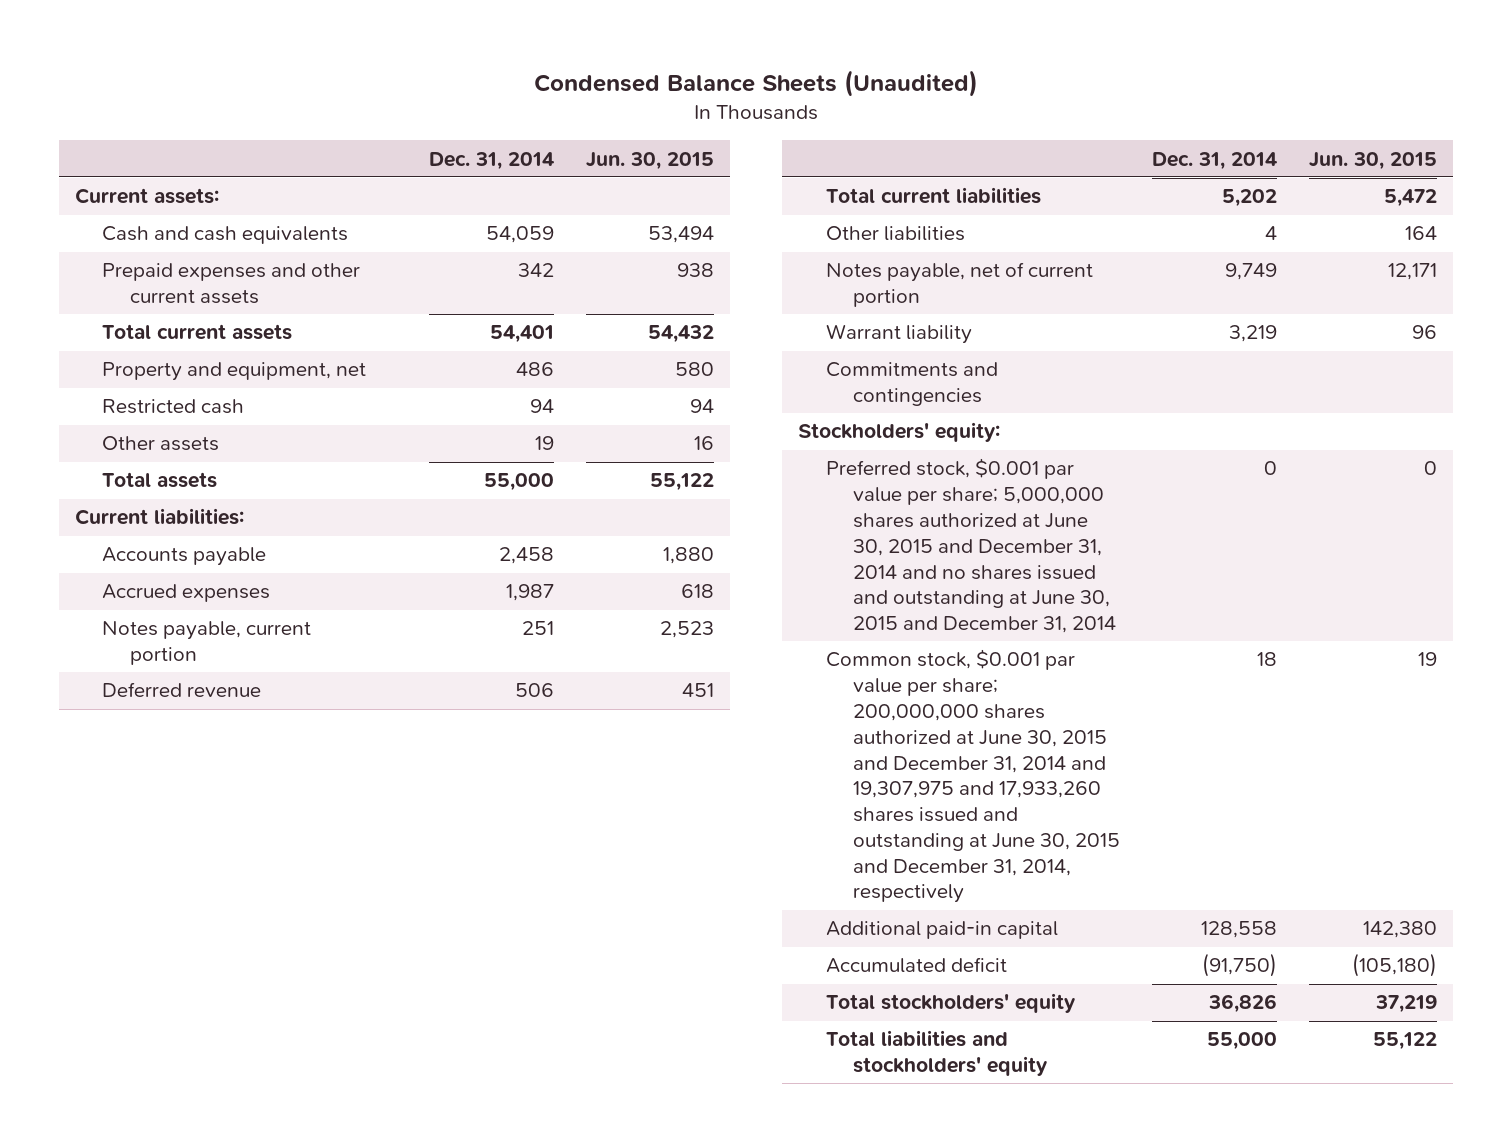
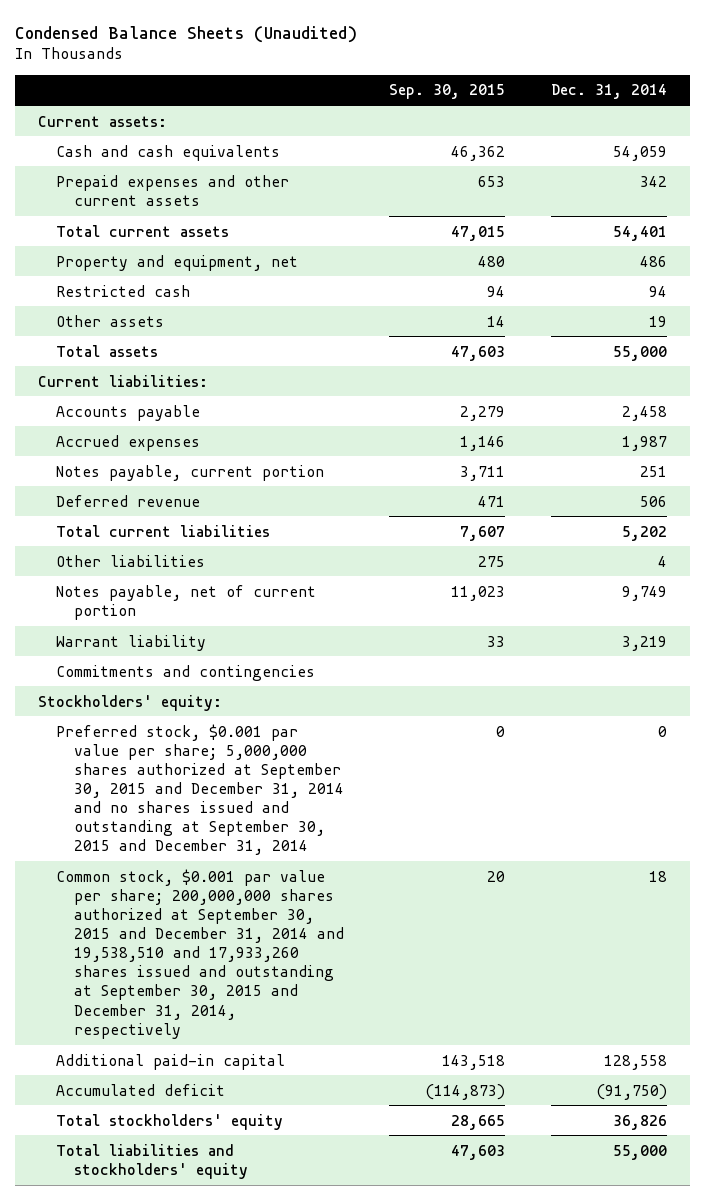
- | Dec. 31, 2014 | Jun. 30, 2015
+ | Sep. 30, 2015 | Dec. 31, 2014
- Preferred stock, $0.001 par value per share; 5,000,000 shares authorized at June 30, 2015 and December 31, 2014 and no shares issued and outstanding at June 30, 2015 and December 31, 2014 | 0 | 0
- Common stock, $0.001 par value per share; 200,000,000 shares authorized at June 30, 2015 and December 31, 2014 and 19,307,975 and 17,933,260 shares issued and outstanding at June 30, 2015 and December 31, 2014, respectively | 18 | 19
+ Preferred stock, $0.001 par value per share; 5,000,000 shares authorized at September 30, 2015 and December 31, 2014 and no shares issued and outstanding at September 30, 2015 and December 31, 2014 | 0 | 0
+ Common stock, $0.001 par value per share; 200,000,000 shares authorized at September 30, 2015 and December 31, 2014 and 19,538,510 and 17,933,260 shares issued and outstanding at September 30, 2015 and December 31, 2014, respectively | 20 | 18

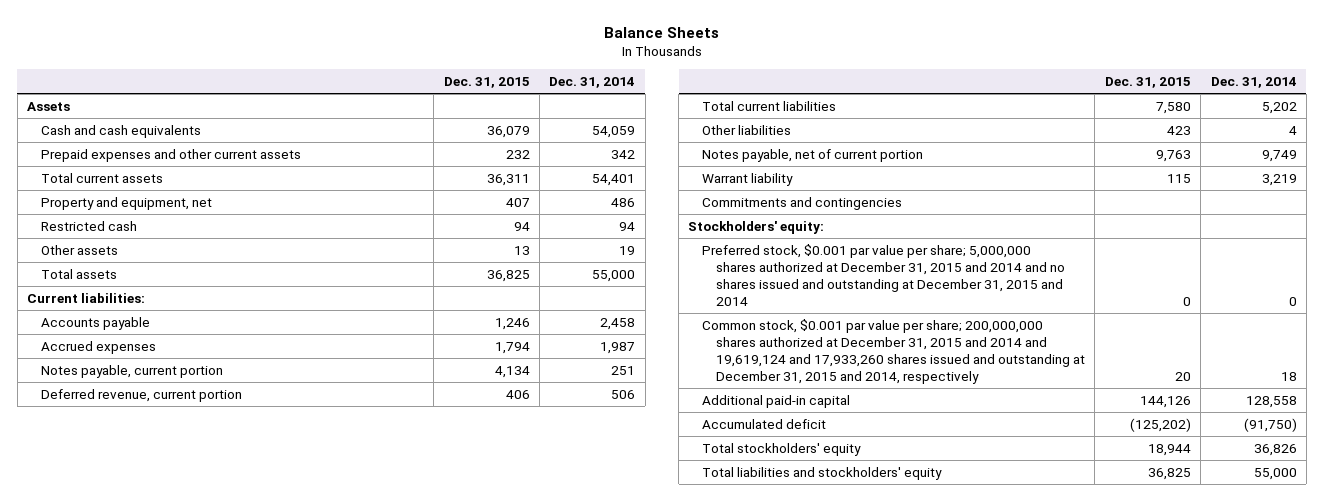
- Condensed Balance Sheets (Unaudited)
+ Balance Sheets
- | Sep. 30, 2015 | Dec. 31, 2014
+ | Dec. 31, 2015 | Dec. 31, 2014
- Current assets:
+ Assets
- Deferred revenue | 471 | 506
+ Deferred revenue, current portion | 406 | 506
- Preferred stock, $0.001 par value per share; 5,000,000 shares authorized at September 30, 2015 and December 31, 2014 and no shares issued and outstanding at September 30, 2015 and December 31, 2014 | 0 | 0
- Common stock, $0.001 par value per share; 200,000,000 shares authorized at September 30, 2015 and December 31, 2014 and 19,538,510 and 17,933,260 shares issued and outstanding at September 30, 2015 and December 31, 2014, respectively | 20 | 18
+ Preferred stock, $0.001 par value per share; 5,000,000 shares authorized at December 31, 2015 and 2014 and no shares issued and outstanding at December 31, 2015 and 2014 | 0 | 0
+ Common stock, $0.001 par value per share; 200,000,000 shares authorized at December 31, 2015 and 2014 and 19,619,124 and 17,933,260 shares issued and outstanding at December 31, 2015 and 2014, respectively | 20 | 18

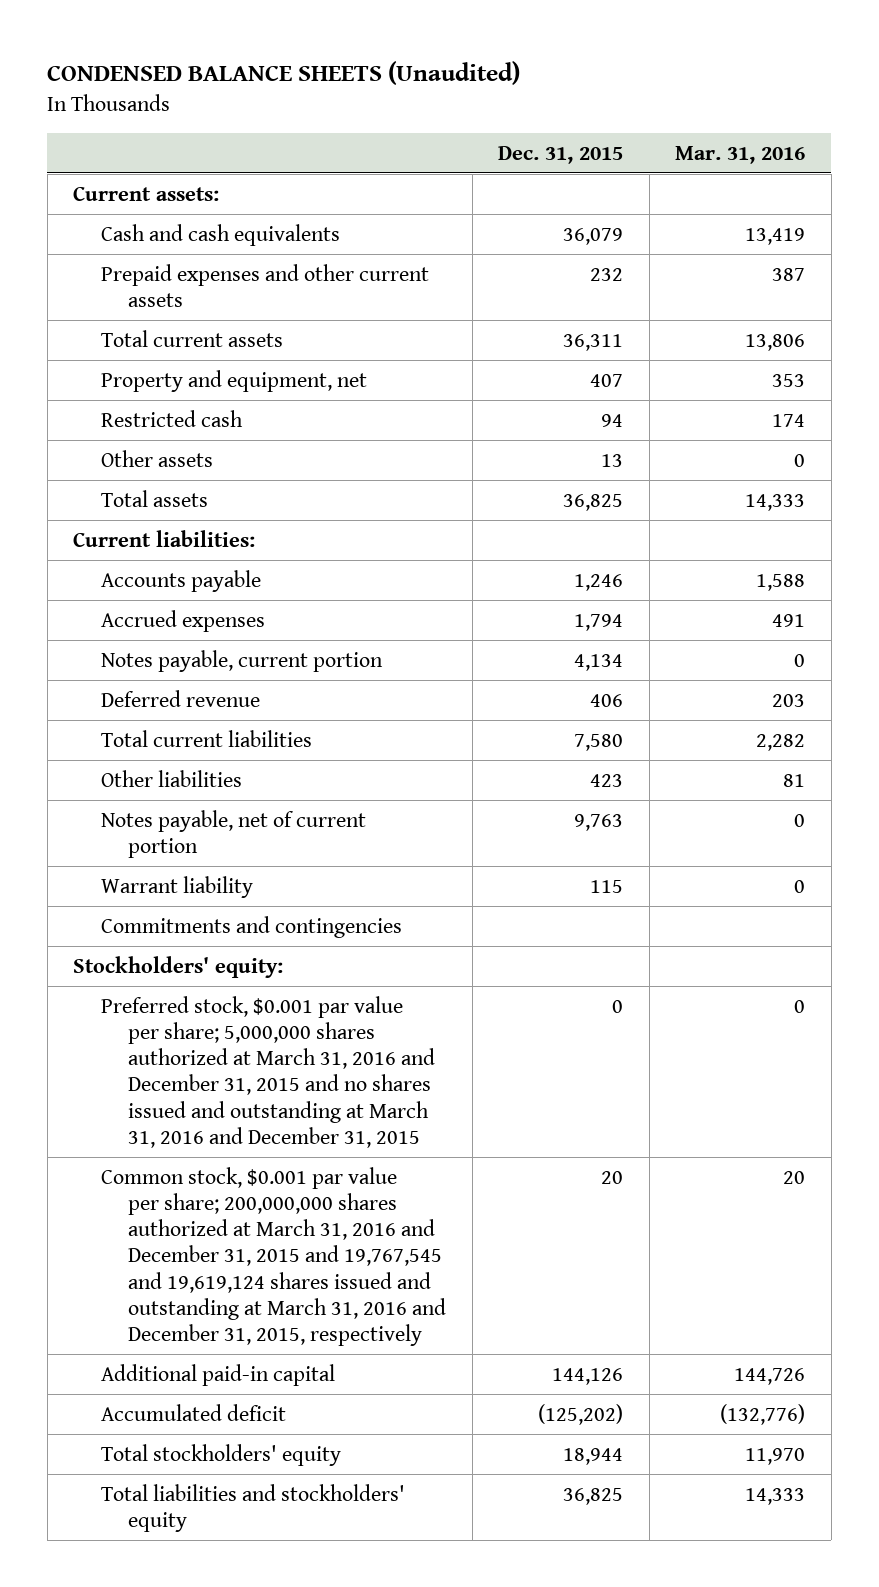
- Balance Sheets
+ CONDENSED BALANCE SHEETS (Unaudited)
- | Dec. 31, 2015 | Dec. 31, 2014
+ | Dec. 31, 2015 | Mar. 31, 2016
- Assets
+ Current assets:
- Deferred revenue, current portion | 406 | 506
+ Deferred revenue | 406 | 203
- Preferred stock, $0.001 par value per share; 5,000,000 shares authorized at December 31, 2015 and 2014 and no shares issued and outstanding at December 31, 2015 and 2014 | 0 | 0
- Common stock, $0.001 par value per share; 200,000,000 shares authorized at December 31, 2015 and 2014 and 19,619,124 and 17,933,260 shares issued and outstanding at December 31, 2015 and 2014, respectively | 20 | 18
+ Preferred stock, $0.001 par value per share; 5,000,000 shares authorized at March 31, 2016 and December 31, 2015 and no shares issued and outstanding at March 31, 2016 and December 31, 2015 | 0 | 0
+ Common stock, $0.001 par value per share; 200,000,000 shares authorized at March 31, 2016 and December 31, 2015 and 19,767,545 and 19,619,124 shares issued and outstanding at March 31, 2016 and December 31, 2015, respectively | 20 | 20

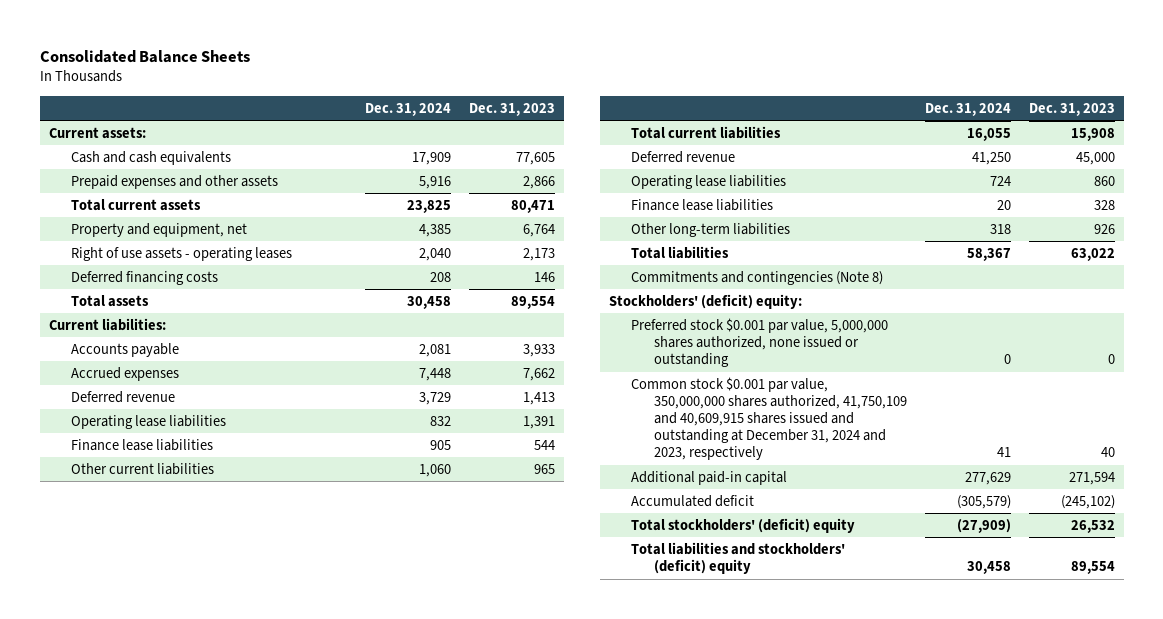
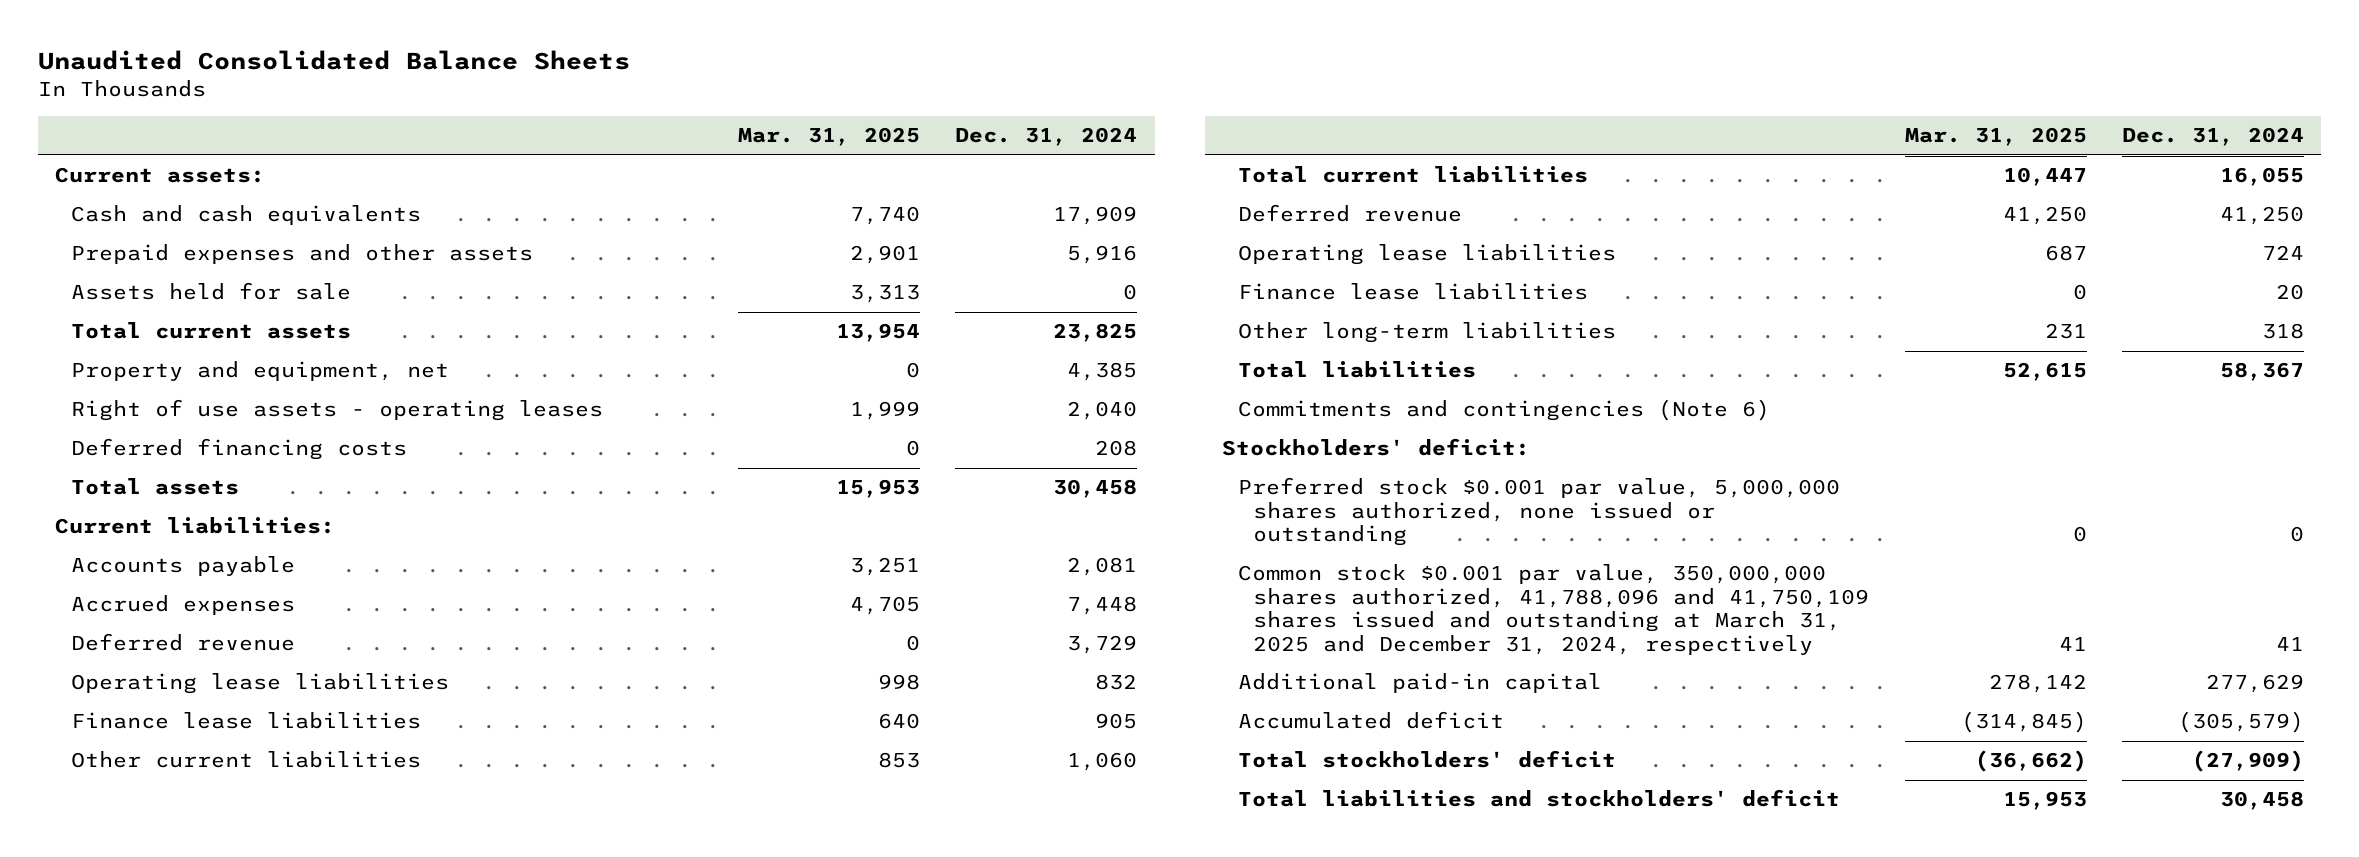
- Consolidated Balance Sheets
+ Unaudited Consolidated Balance Sheets
- | Dec. 31, 2024 | Dec. 31, 2023
+ | Mar. 31, 2025 | Dec. 31, 2024
+ Assets held for sale | 3,313 | 0
- Commitments and contingencies (Note 8)
- Stockholders' (deficit) equity:
+ Commitments and contingencies (Note 6)
+ Stockholders' deficit:
- Common stock $0.001 par value, 350,000,000 shares authorized, 41,750,109 and 40,609,915 shares issued and outstanding at December 31, 2024 and 2023, respectively | 41 | 40
+ Common stock $0.001 par value, 350,000,000 shares authorized, 41,788,096 and 41,750,109 shares issued and outstanding at March 31, 2025 and December 31, 2024, respectively | 41 | 41
- Total stockholders' (deficit) equity | (27,909) | 26,532
- Total liabilities and stockholders' (deficit) equity | 30,458 | 89,554
+ Total stockholders' deficit | (36,662) | (27,909)
+ Total liabilities and stockholders' deficit | 15,953 | 30,458

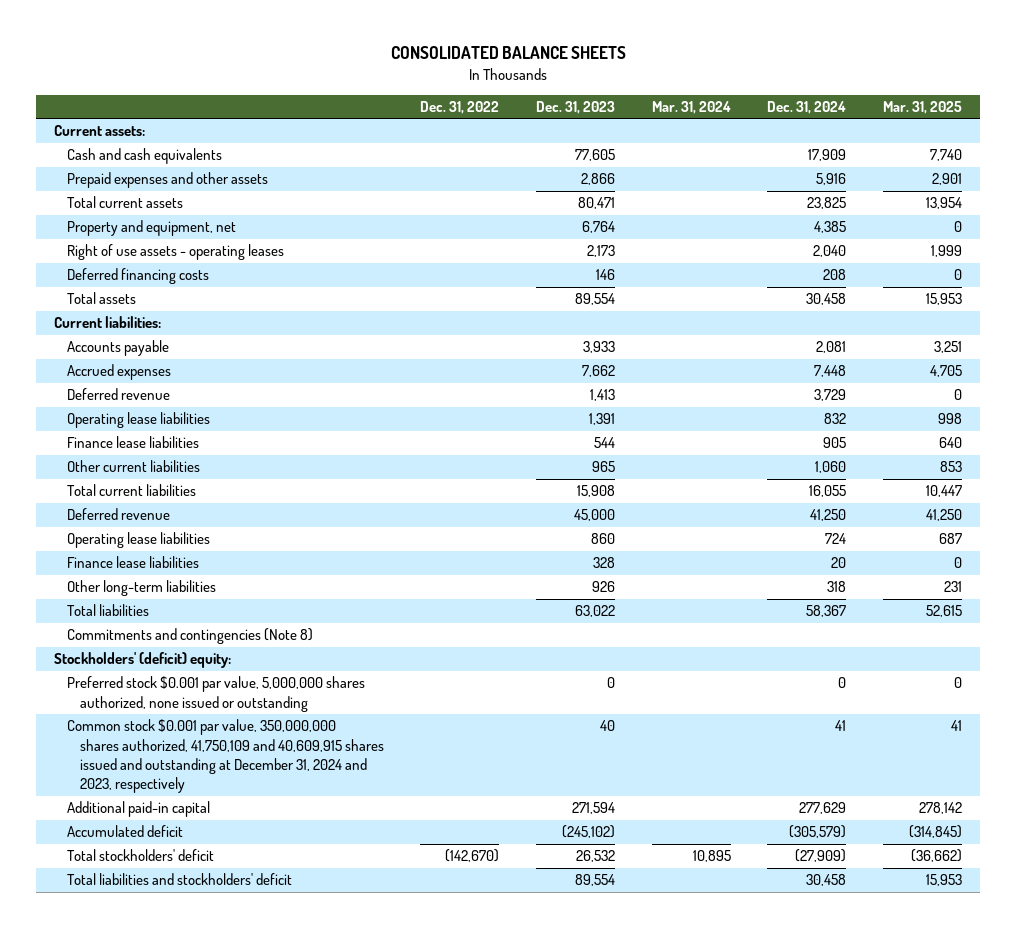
- Unaudited Consolidated Balance Sheets
+ CONSOLIDATED BALANCE SHEETS
- | Mar. 31, 2025 | Dec. 31, 2024
+ | Dec. 31, 2022 | Dec. 31, 2023 | Mar. 31, 2024 | Dec. 31, 2024 | Mar. 31, 2025
- Assets held for sale | 3,313 | 0
- Commitments and contingencies (Note 6)
- Stockholders' deficit:
+ Commitments and contingencies (Note 8)
+ Stockholders' (deficit) equity:
- Common stock $0.001 par value, 350,000,000 shares authorized, 41,788,096 and 41,750,109 shares issued and outstanding at March 31, 2025 and December 31, 2024, respectively | 41 | 41
+ Common stock $0.001 par value, 350,000,000 shares authorized, 41,750,109 and 40,609,915 shares issued and outstanding at December 31, 2024 and 2023, respectively | | 40 | | 41 | 41

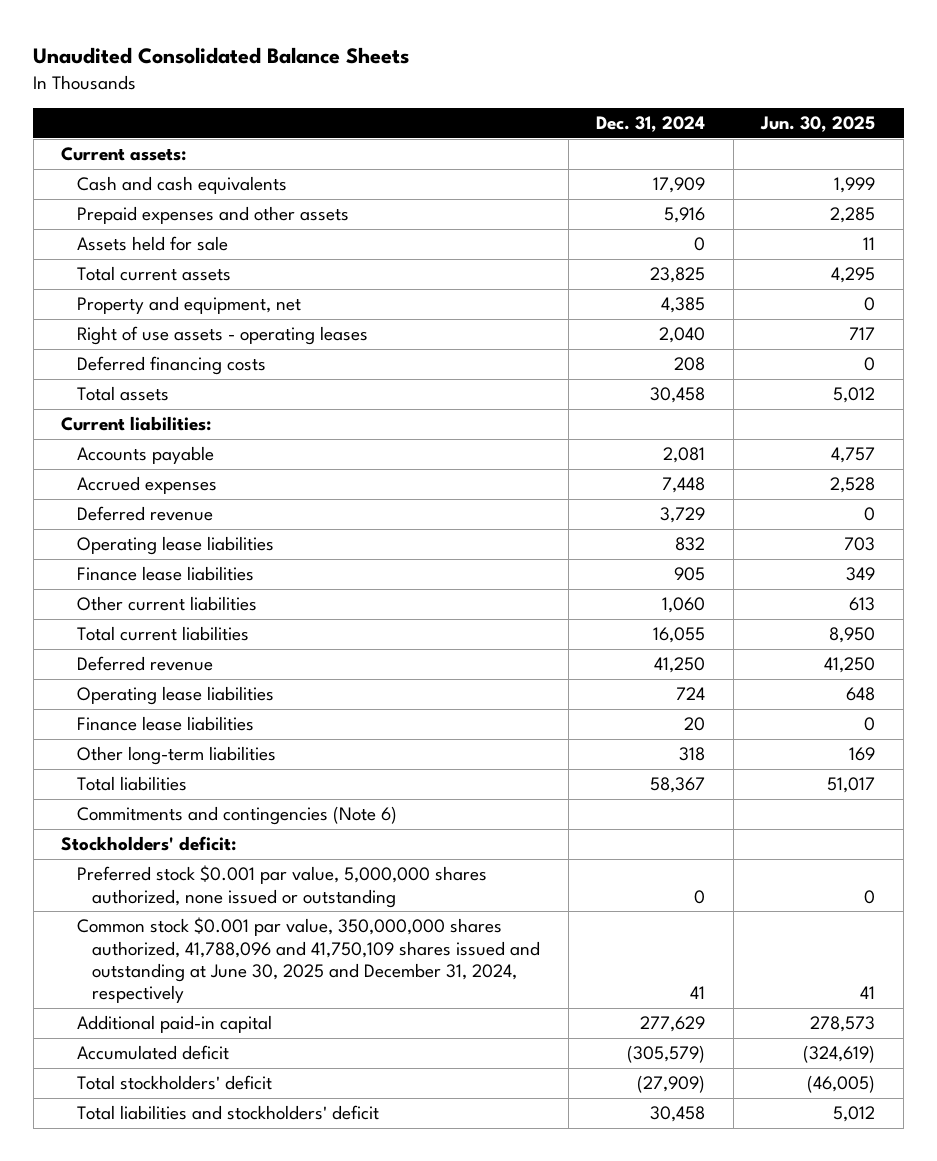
- CONSOLIDATED BALANCE SHEETS
+ Unaudited Consolidated Balance Sheets
- | Dec. 31, 2022 | Dec. 31, 2023 | Mar. 31, 2024 | Dec. 31, 2024 | Mar. 31, 2025
+ | Dec. 31, 2024 | Jun. 30, 2025
+ Assets held for sale | 0 | 11
- Commitments and contingencies (Note 8)
- Stockholders' (deficit) equity:
+ Commitments and contingencies (Note 6)
+ Stockholders' deficit:
- Common stock $0.001 par value, 350,000,000 shares authorized, 41,750,109 and 40,609,915 shares issued and outstanding at December 31, 2024 and 2023, respectively | | 40 | | 41 | 41
+ Common stock $0.001 par value, 350,000,000 shares authorized, 41,788,096 and 41,750,109 shares issued and outstanding at June 30, 2025 and December 31, 2024, respectively | 41 | 41

